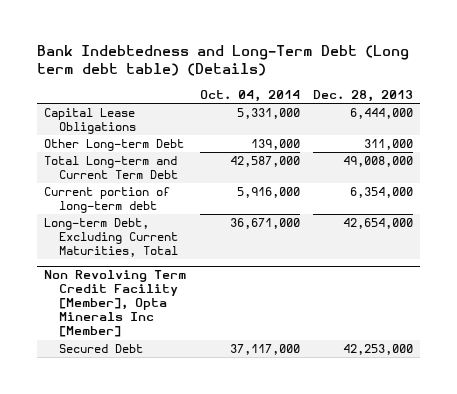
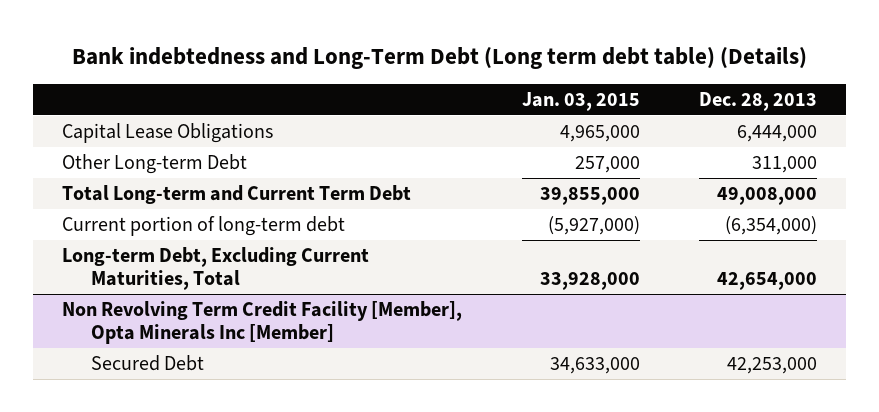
- Bank Indebtedness and Long-Term Debt (Long term debt table) (Details)
+ Bank indebtedness and Long-Term Debt (Long term debt table) (Details)
- | Oct. 04, 2014 | Dec. 28, 2013
+ | Jan. 03, 2015 | Dec. 28, 2013
- Current portion of long-term debt | 5,916,000 | 6,354,000
+ Current portion of long-term debt | (5,927,000) | (6,354,000)

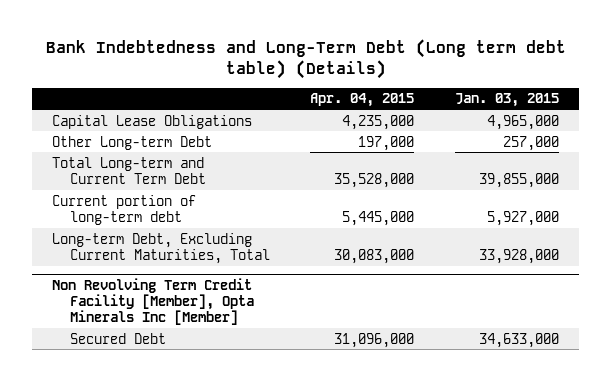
- Bank indebtedness and Long-Term Debt (Long term debt table) (Details)
+ Bank Indebtedness and Long-Term Debt (Long term debt table) (Details)
- | Jan. 03, 2015 | Dec. 28, 2013
+ | Apr. 04, 2015 | Jan. 03, 2015
- Current portion of long-term debt | (5,927,000) | (6,354,000)
+ Current portion of long-term debt | 5,445,000 | 5,927,000

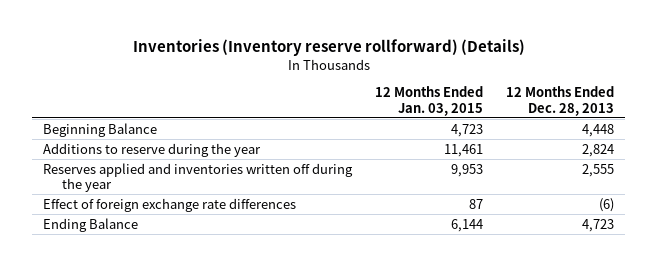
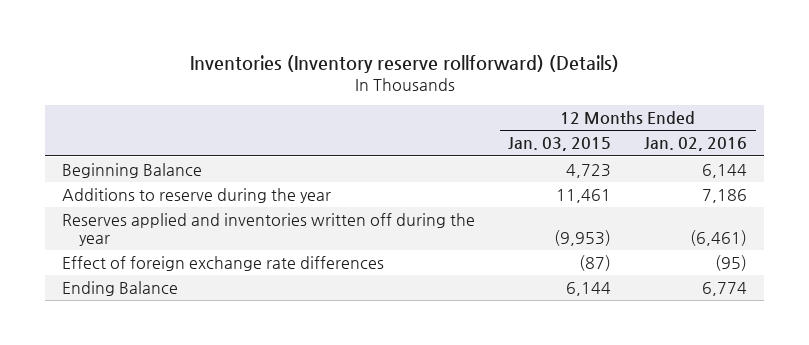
- | 12 Months Ended Jan. 03, 2015 | 12 Months Ended Dec. 28, 2013
+ | 12 Months Ended Jan. 03, 2015 | 12 Months Ended Jan. 02, 2016
- Reserves applied and inventories written off during the year | 9,953 | 2,555
- Effect of foreign exchange rate differences | 87 | (6)
+ Reserves applied and inventories written off during the year | (9,953) | (6,461)
+ Effect of foreign exchange rate differences | (87) | (95)

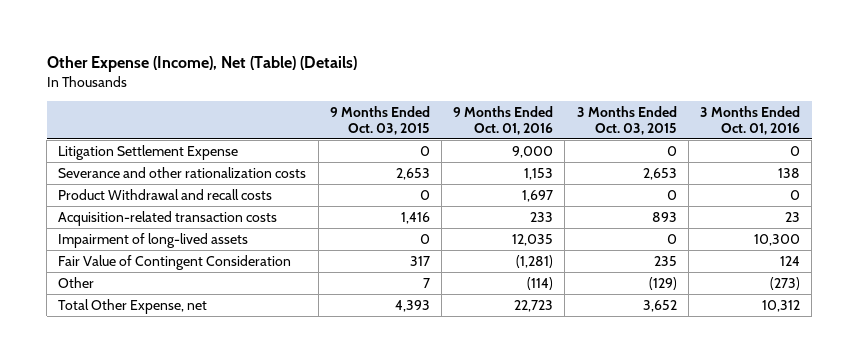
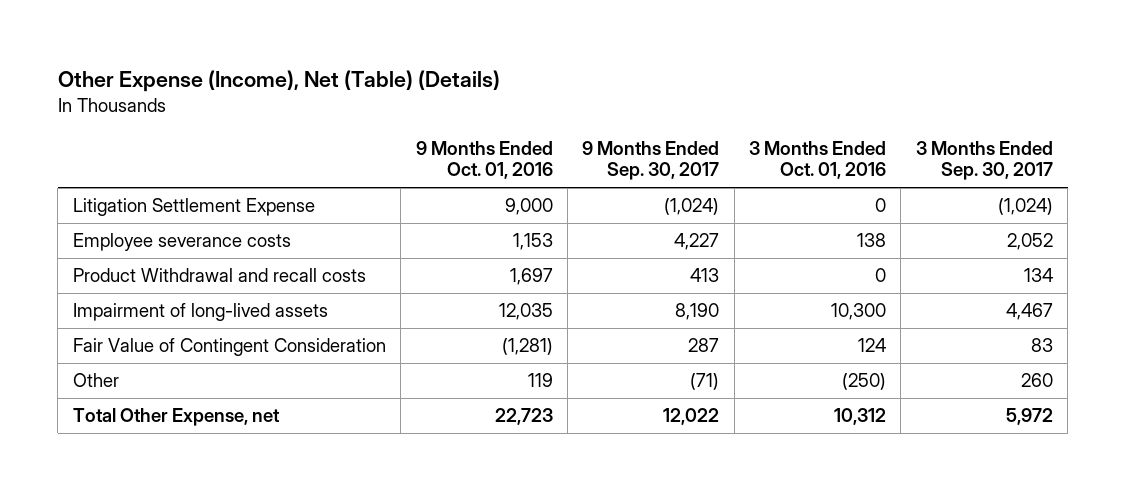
- | 9 Months Ended Oct. 03, 2015 | 9 Months Ended Oct. 01, 2016 | 3 Months Ended Oct. 03, 2015 | 3 Months Ended Oct. 01, 2016
+ | 9 Months Ended Oct. 01, 2016 | 9 Months Ended Sep. 30, 2017 | 3 Months Ended Oct. 01, 2016 | 3 Months Ended Sep. 30, 2017
- Severance and other rationalization costs | 2,653 | 1,153 | 2,653 | 138
+ Employee severance costs | 1,153 | 4,227 | 138 | 2,052
- Acquisition-related transaction costs | 1,416 | 233 | 893 | 23
- Other | 7 | (114) | (129) | (273)
+ Other | 119 | (71) | (250) | 260

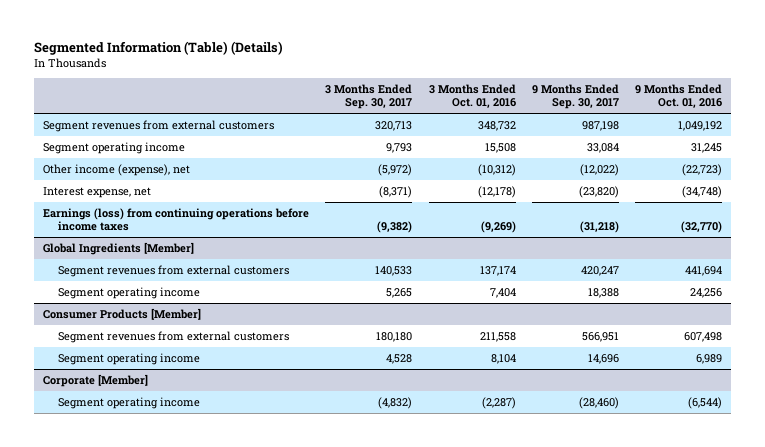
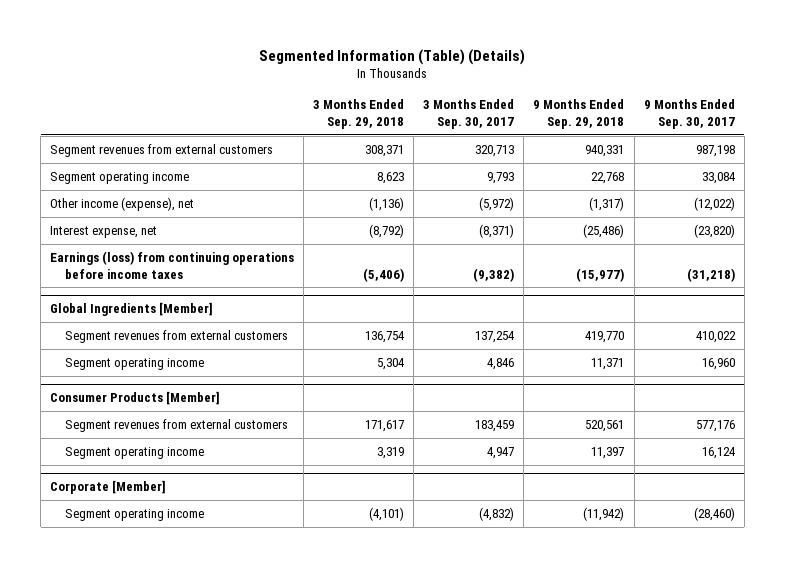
- | 3 Months Ended Sep. 30, 2017 | 3 Months Ended Oct. 01, 2016 | 9 Months Ended Sep. 30, 2017 | 9 Months Ended Oct. 01, 2016
+ | 3 Months Ended Sep. 29, 2018 | 3 Months Ended Sep. 30, 2017 | 9 Months Ended Sep. 29, 2018 | 9 Months Ended Sep. 30, 2017
@ Global Ingredients [Member]
- Segment revenues from external customers | 140,533 | 137,174 | 420,247 | 441,694
- Segment operating income | 5,265 | 7,404 | 18,388 | 24,256
+ Segment revenues from external customers | 136,754 | 137,254 | 419,770 | 410,022
+ Segment operating income | 5,304 | 4,846 | 11,371 | 16,960
@ Consumer Products [Member]
- Segment revenues from external customers | 180,180 | 211,558 | 566,951 | 607,498
- Segment operating income | 4,528 | 8,104 | 14,696 | 6,989
+ Segment revenues from external customers | 171,617 | 183,459 | 520,561 | 577,176
+ Segment operating income | 3,319 | 4,947 | 11,397 | 16,124

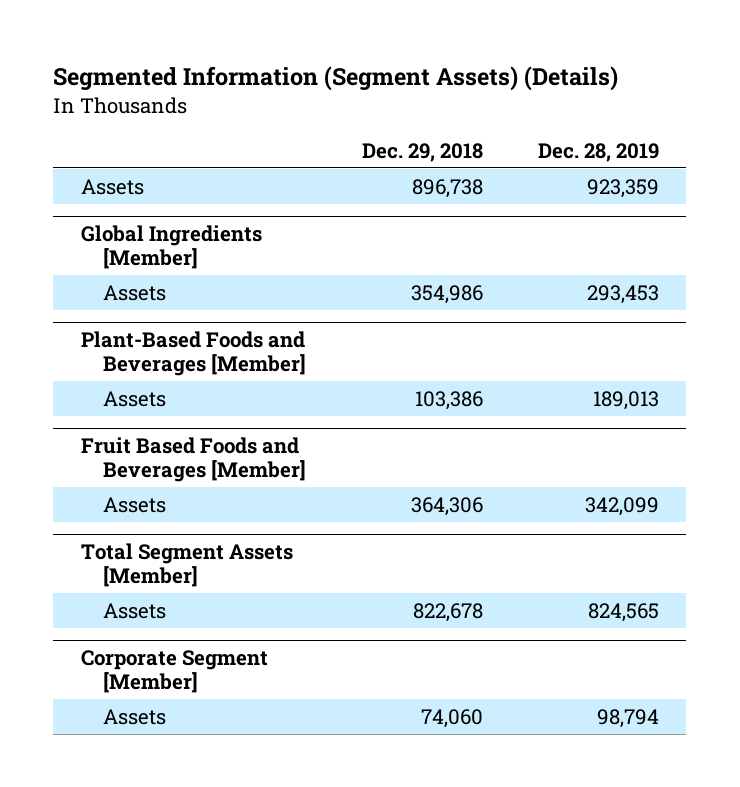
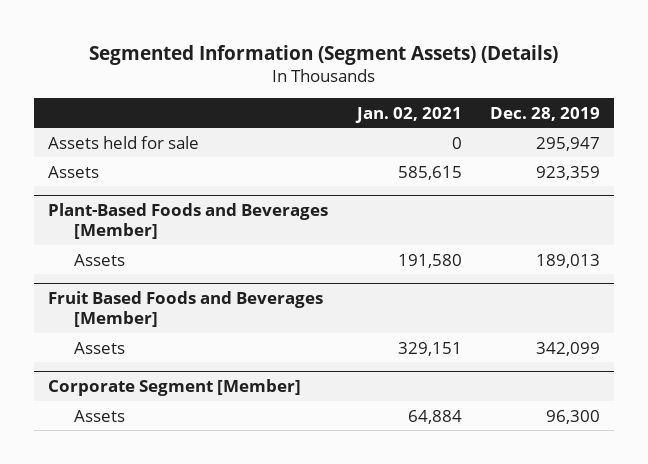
- | Dec. 29, 2018 | Dec. 28, 2019
+ | Jan. 02, 2021 | Dec. 28, 2019
+ Assets held for sale | 0 | 295,947
- Global Ingredients [Member]
- Assets | 354,986 | 293,453
- Total Segment Assets [Member]
- Assets | 822,678 | 824,565
@ Corporate Segment [Member]
- Assets | 74,060 | 98,794
+ Assets | 64,884 | 96,300

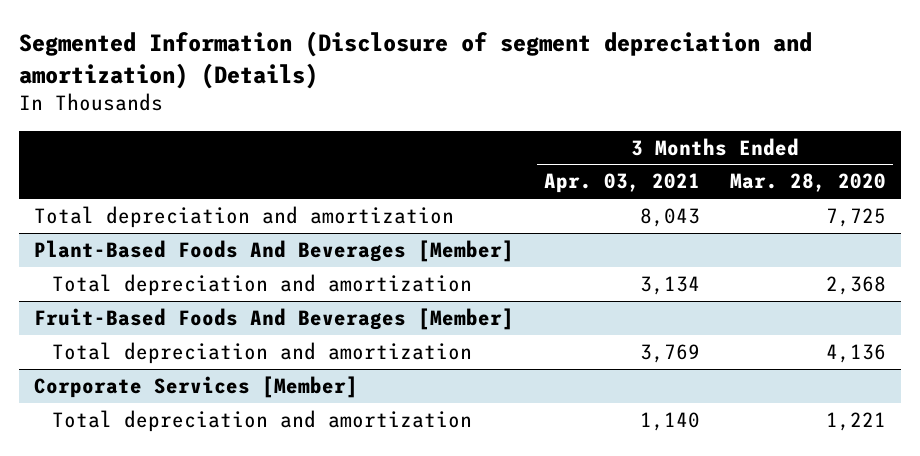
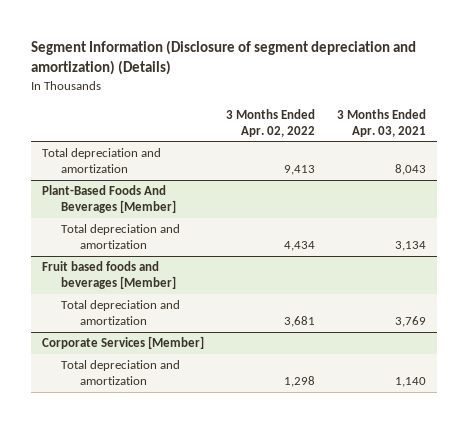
- Segmented Information (Disclosure of segment depreciation and amortization) (Details)
+ Segment Information (Disclosure of segment depreciation and amortization) (Details)
- | 3 Months Ended Apr. 03, 2021 | 3 Months Ended Mar. 28, 2020
+ | 3 Months Ended Apr. 02, 2022 | 3 Months Ended Apr. 03, 2021
- Fruit-Based Foods And Beverages [Member]
+ Fruit based foods and beverages [Member]

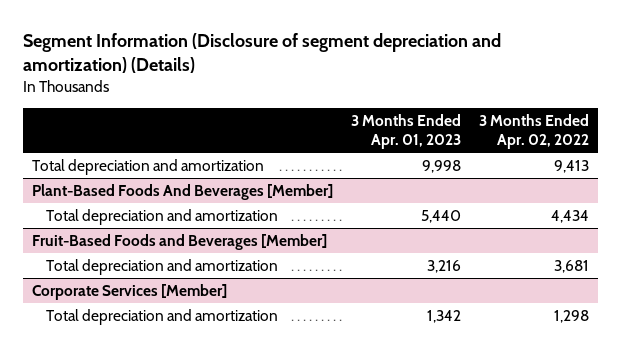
- | 3 Months Ended Apr. 02, 2022 | 3 Months Ended Apr. 03, 2021
+ | 3 Months Ended Apr. 01, 2023 | 3 Months Ended Apr. 02, 2022
- Fruit based foods and beverages [Member]
+ Fruit-Based Foods and Beverages [Member]

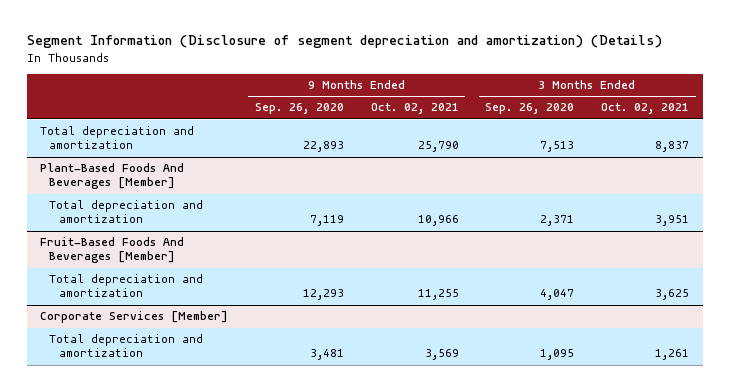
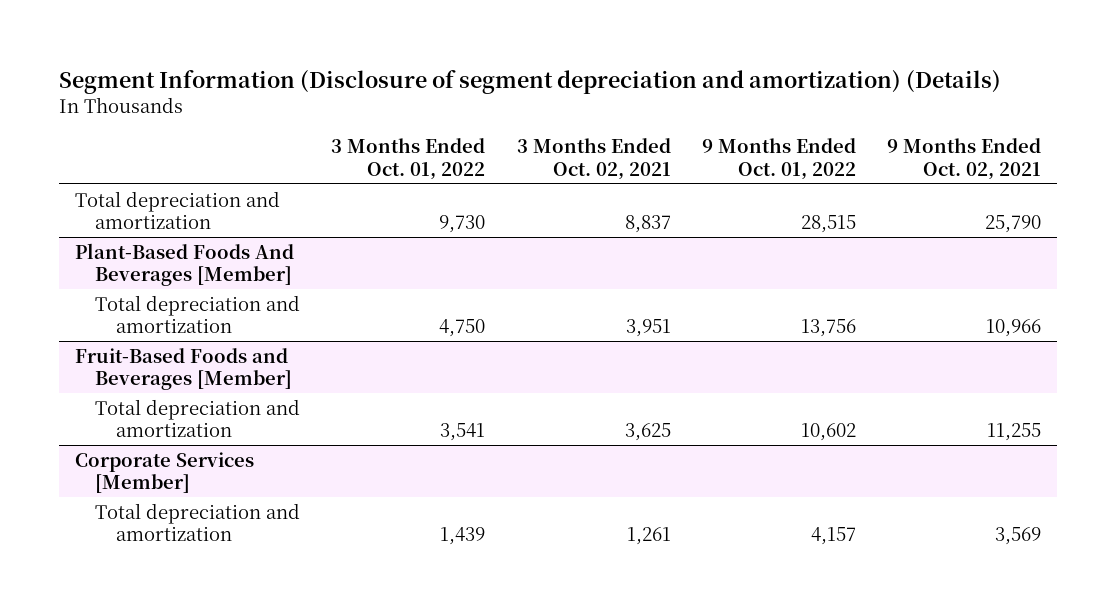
- | 9 Months Ended Sep. 26, 2020 | 9 Months Ended Oct. 02, 2021 | 3 Months Ended Sep. 26, 2020 | 3 Months Ended Oct. 02, 2021
+ | 3 Months Ended Oct. 01, 2022 | 3 Months Ended Oct. 02, 2021 | 9 Months Ended Oct. 01, 2022 | 9 Months Ended Oct. 02, 2021
- Fruit-Based Foods And Beverages [Member]
+ Fruit-Based Foods and Beverages [Member]

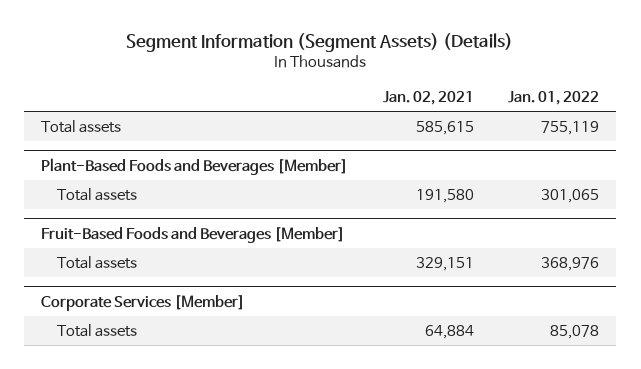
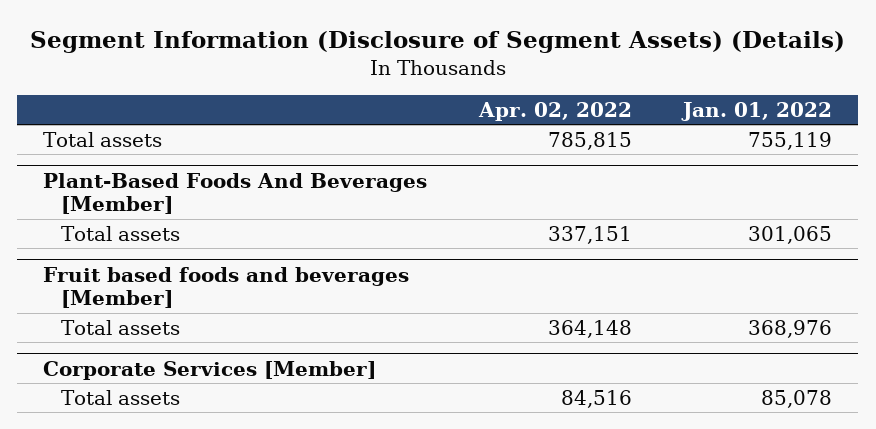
- Segment Information (Segment Assets) (Details)
+ Segment Information (Disclosure of Segment Assets) (Details)
- | Jan. 02, 2021 | Jan. 01, 2022
+ | Apr. 02, 2022 | Jan. 01, 2022
- Plant-Based Foods and Beverages [Member]
+ Plant-Based Foods And Beverages [Member]
- Fruit-Based Foods and Beverages [Member]
+ Fruit based foods and beverages [Member]

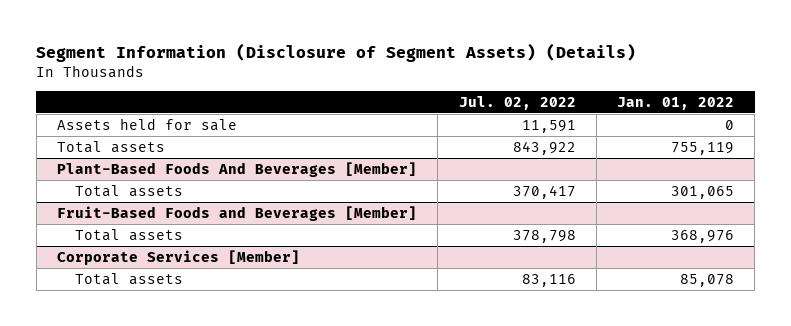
- | Apr. 02, 2022 | Jan. 01, 2022
+ | Jul. 02, 2022 | Jan. 01, 2022
+ Assets held for sale | 11,591 | 0
- Fruit based foods and beverages [Member]
+ Fruit-Based Foods and Beverages [Member]

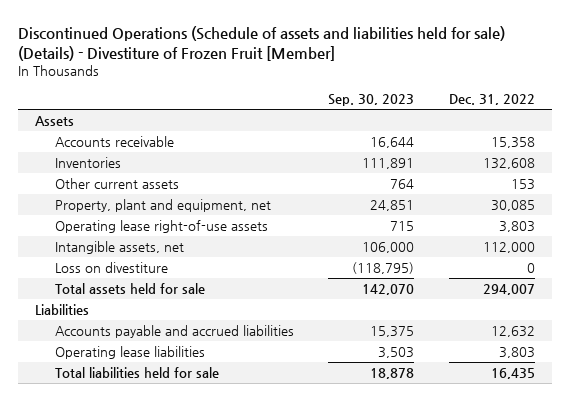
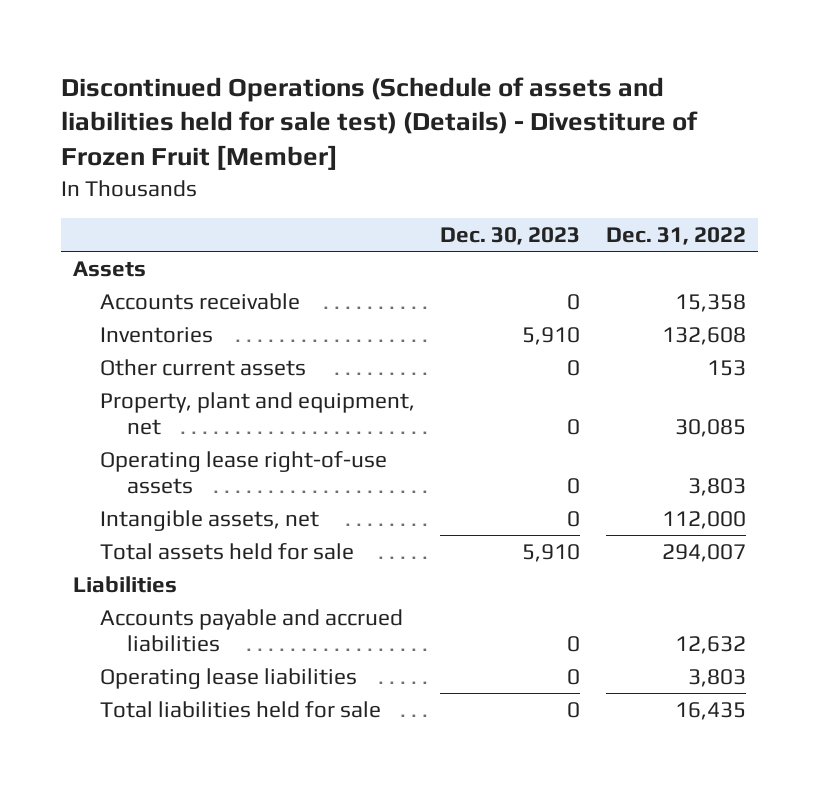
- Discontinued Operations (Schedule of assets and liabilities held for sale) (Details) - Divestiture of Frozen Fruit [Member]
+ Discontinued Operations (Schedule of assets and liabilities held for sale test) (Details) - Divestiture of Frozen Fruit [Member]
- | Sep. 30, 2023 | Dec. 31, 2022
+ | Dec. 30, 2023 | Dec. 31, 2022
- Loss on divestiture | (118,795) | 0

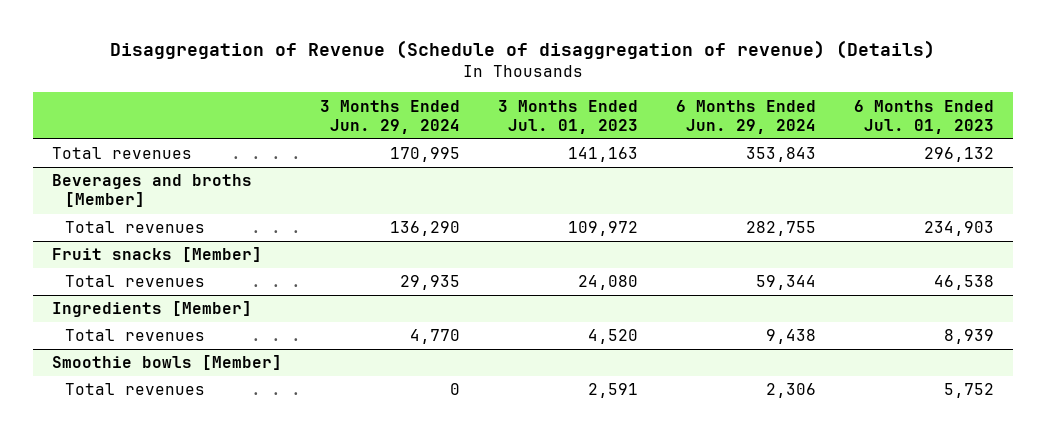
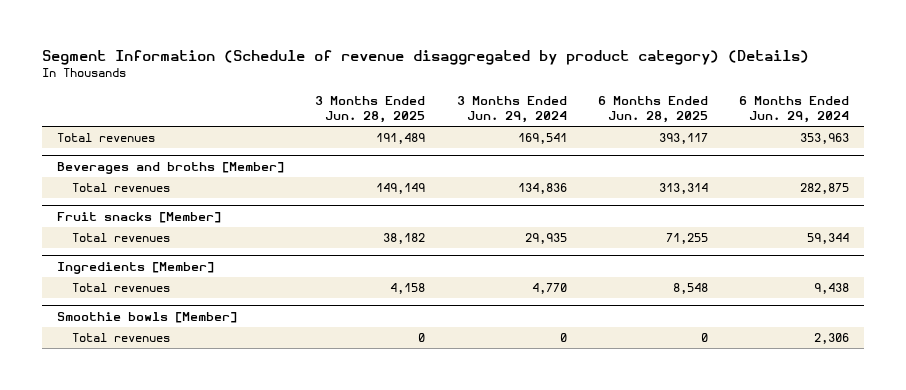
- Disaggregation of Revenue (Schedule of disaggregation of revenue) (Details)
+ Segment Information (Schedule of revenue disaggregated by product category) (Details)
- | 3 Months Ended Jun. 29, 2024 | 3 Months Ended Jul. 01, 2023 | 6 Months Ended Jun. 29, 2024 | 6 Months Ended Jul. 01, 2023
+ | 3 Months Ended Jun. 28, 2025 | 3 Months Ended Jun. 29, 2024 | 6 Months Ended Jun. 28, 2025 | 6 Months Ended Jun. 29, 2024
- Total revenues | 170,995 | 141,163 | 353,843 | 296,132
+ Total revenues | 191,489 | 169,541 | 393,117 | 353,963
@ Beverages and broths [Member]
- Total revenues | 136,290 | 109,972 | 282,755 | 234,903
+ Total revenues | 149,149 | 134,836 | 313,314 | 282,875

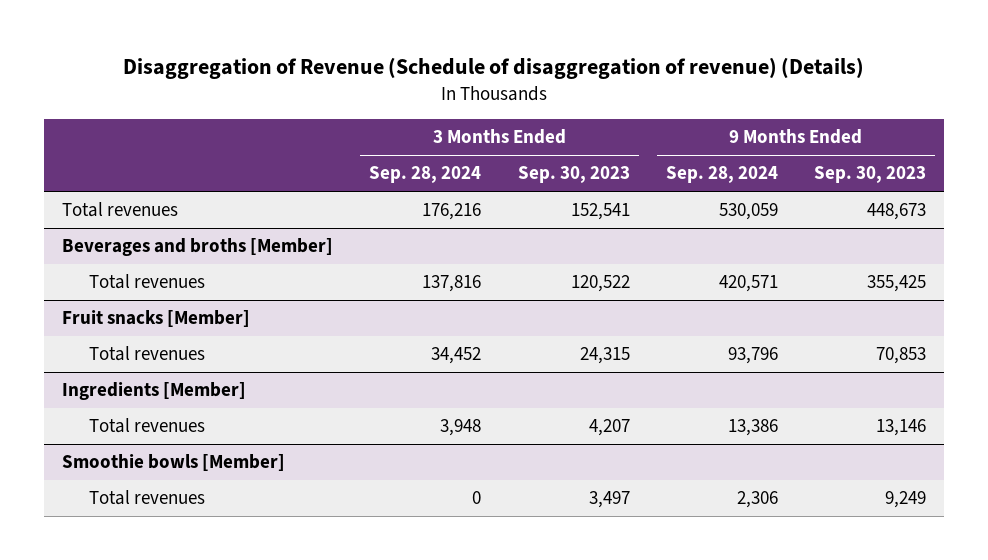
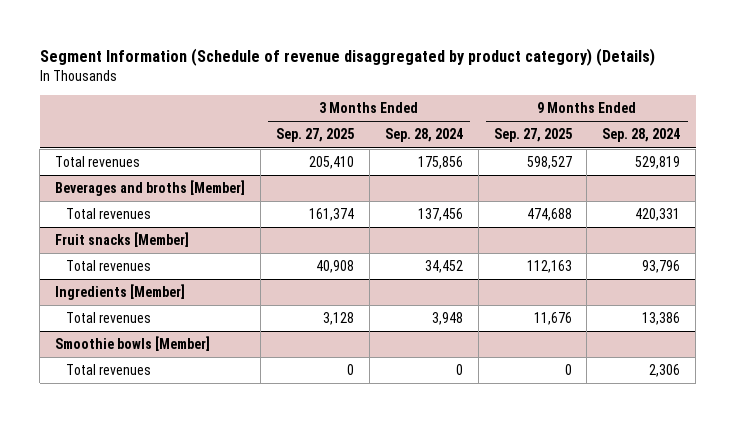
- Disaggregation of Revenue (Schedule of disaggregation of revenue) (Details)
+ Segment Information (Schedule of revenue disaggregated by product category) (Details)
- | 3 Months Ended Sep. 28, 2024 | 3 Months Ended Sep. 30, 2023 | 9 Months Ended Sep. 28, 2024 | 9 Months Ended Sep. 30, 2023
+ | 3 Months Ended Sep. 27, 2025 | 3 Months Ended Sep. 28, 2024 | 9 Months Ended Sep. 27, 2025 | 9 Months Ended Sep. 28, 2024
- Total revenues | 176,216 | 152,541 | 530,059 | 448,673
+ Total revenues | 205,410 | 175,856 | 598,527 | 529,819
@ Beverages and broths [Member]
- Total revenues | 137,816 | 120,522 | 420,571 | 355,425
+ Total revenues | 161,374 | 137,456 | 474,688 | 420,331

